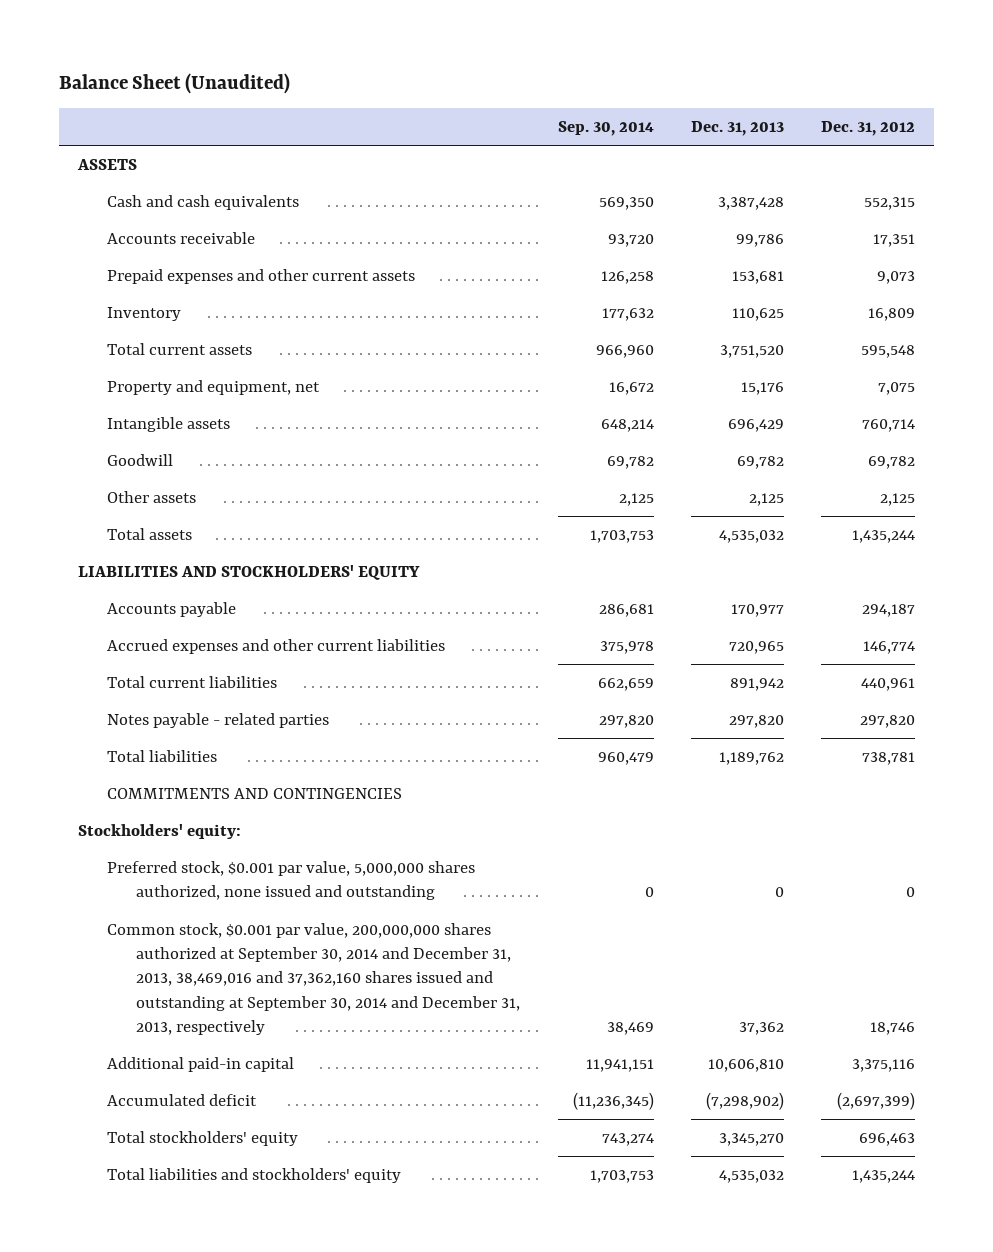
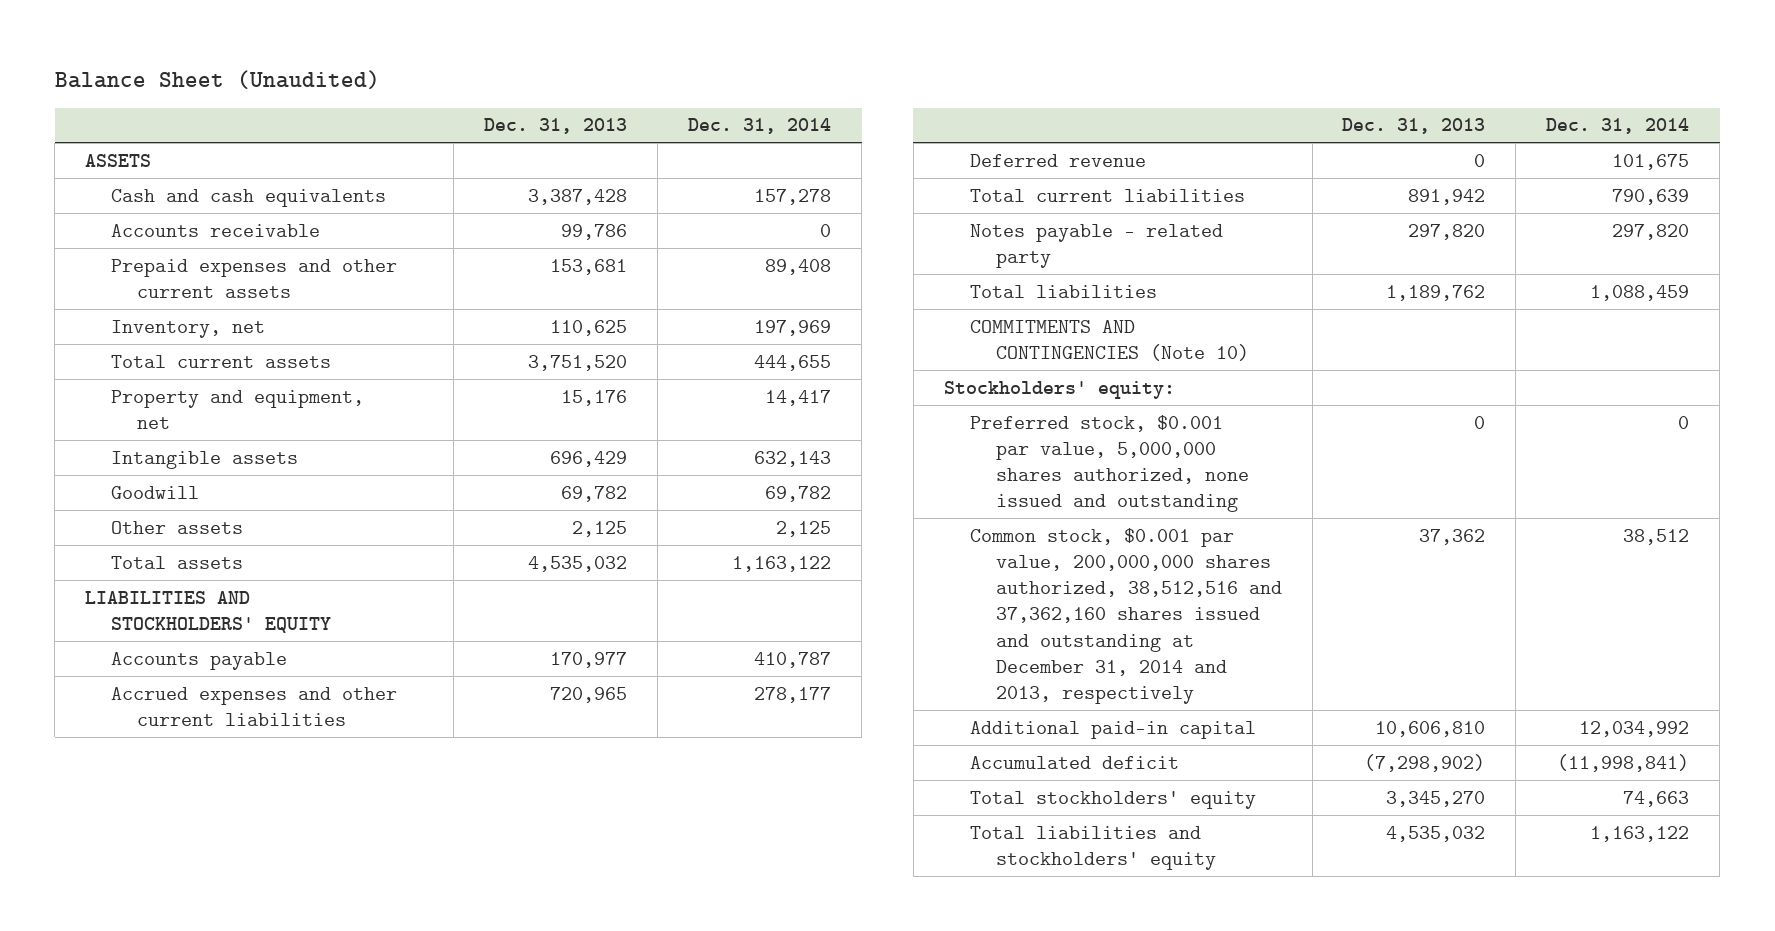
- | Sep. 30, 2014 | Dec. 31, 2013 | Dec. 31, 2012
+ | Dec. 31, 2013 | Dec. 31, 2014
- Inventory | 177,632 | 110,625 | 16,809
+ Inventory, net | 110,625 | 197,969
+ Deferred revenue | 0 | 101,675
- Notes payable - related parties | 297,820 | 297,820 | 297,820
+ Notes payable - related party | 297,820 | 297,820
- COMMITMENTS AND CONTINGENCIES
+ COMMITMENTS AND CONTINGENCIES (Note 10)
- Common stock, $0.001 par value, 200,000,000 shares authorized at September 30, 2014 and December 31, 2013, 38,469,016 and 37,362,160 shares issued and outstanding at September 30, 2014 and December 31, 2013, respectively | 38,469 | 37,362 | 18,746
+ Common stock, $0.001 par value, 200,000,000 shares authorized, 38,512,516 and 37,362,160 shares issued and outstanding at December 31, 2014 and 2013, respectively | 37,362 | 38,512

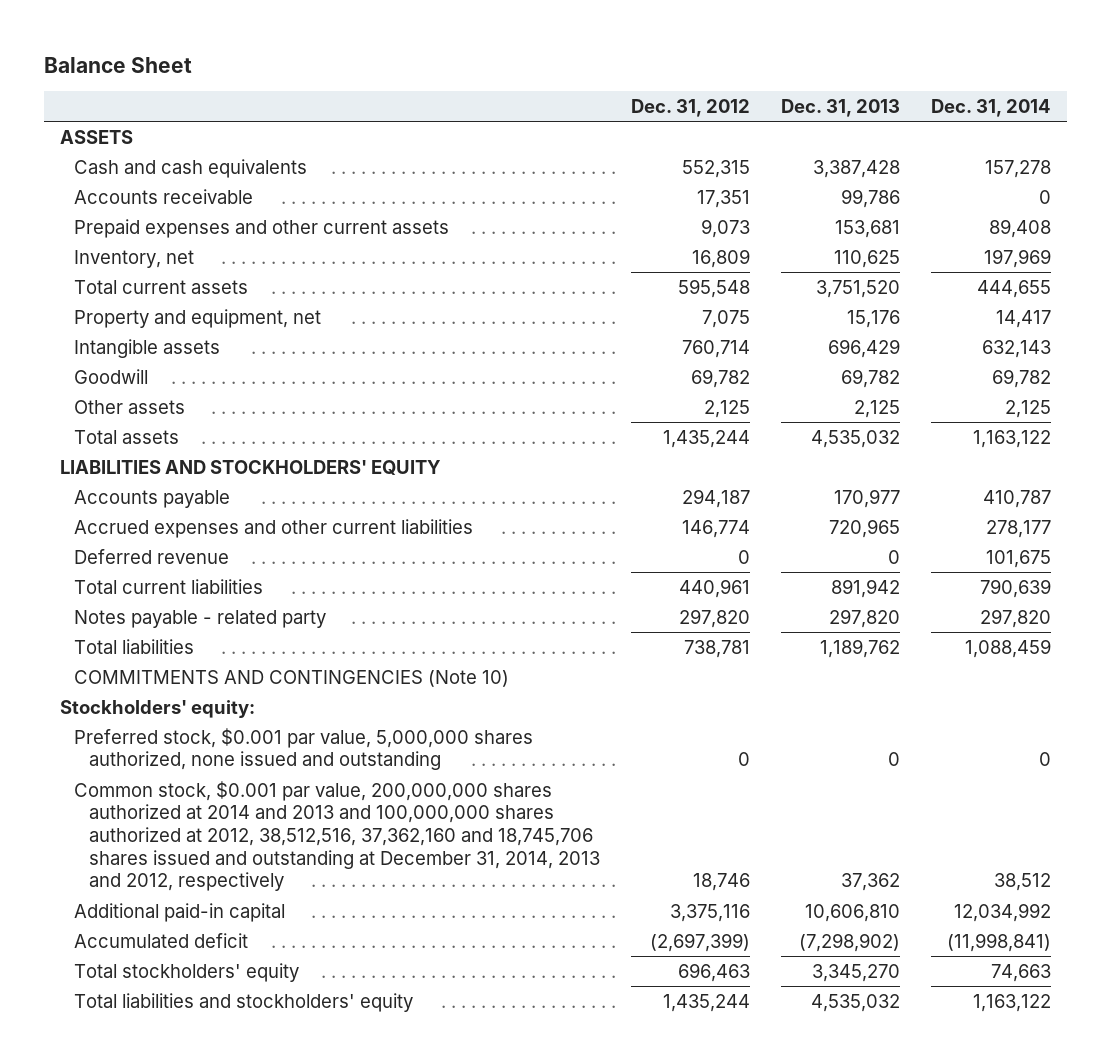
- Balance Sheet (Unaudited)
+ Balance Sheet
- | Dec. 31, 2013 | Dec. 31, 2014
+ | Dec. 31, 2012 | Dec. 31, 2013 | Dec. 31, 2014
- Common stock, $0.001 par value, 200,000,000 shares authorized, 38,512,516 and 37,362,160 shares issued and outstanding at December 31, 2014 and 2013, respectively | 37,362 | 38,512
+ Common stock, $0.001 par value, 200,000,000 shares authorized at 2014 and 2013 and 100,000,000 shares authorized at 2012, 38,512,516, 37,362,160 and 18,745,706 shares issued and outstanding at December 31, 2014, 2013 and 2012, respectively | 18,746 | 37,362 | 38,512

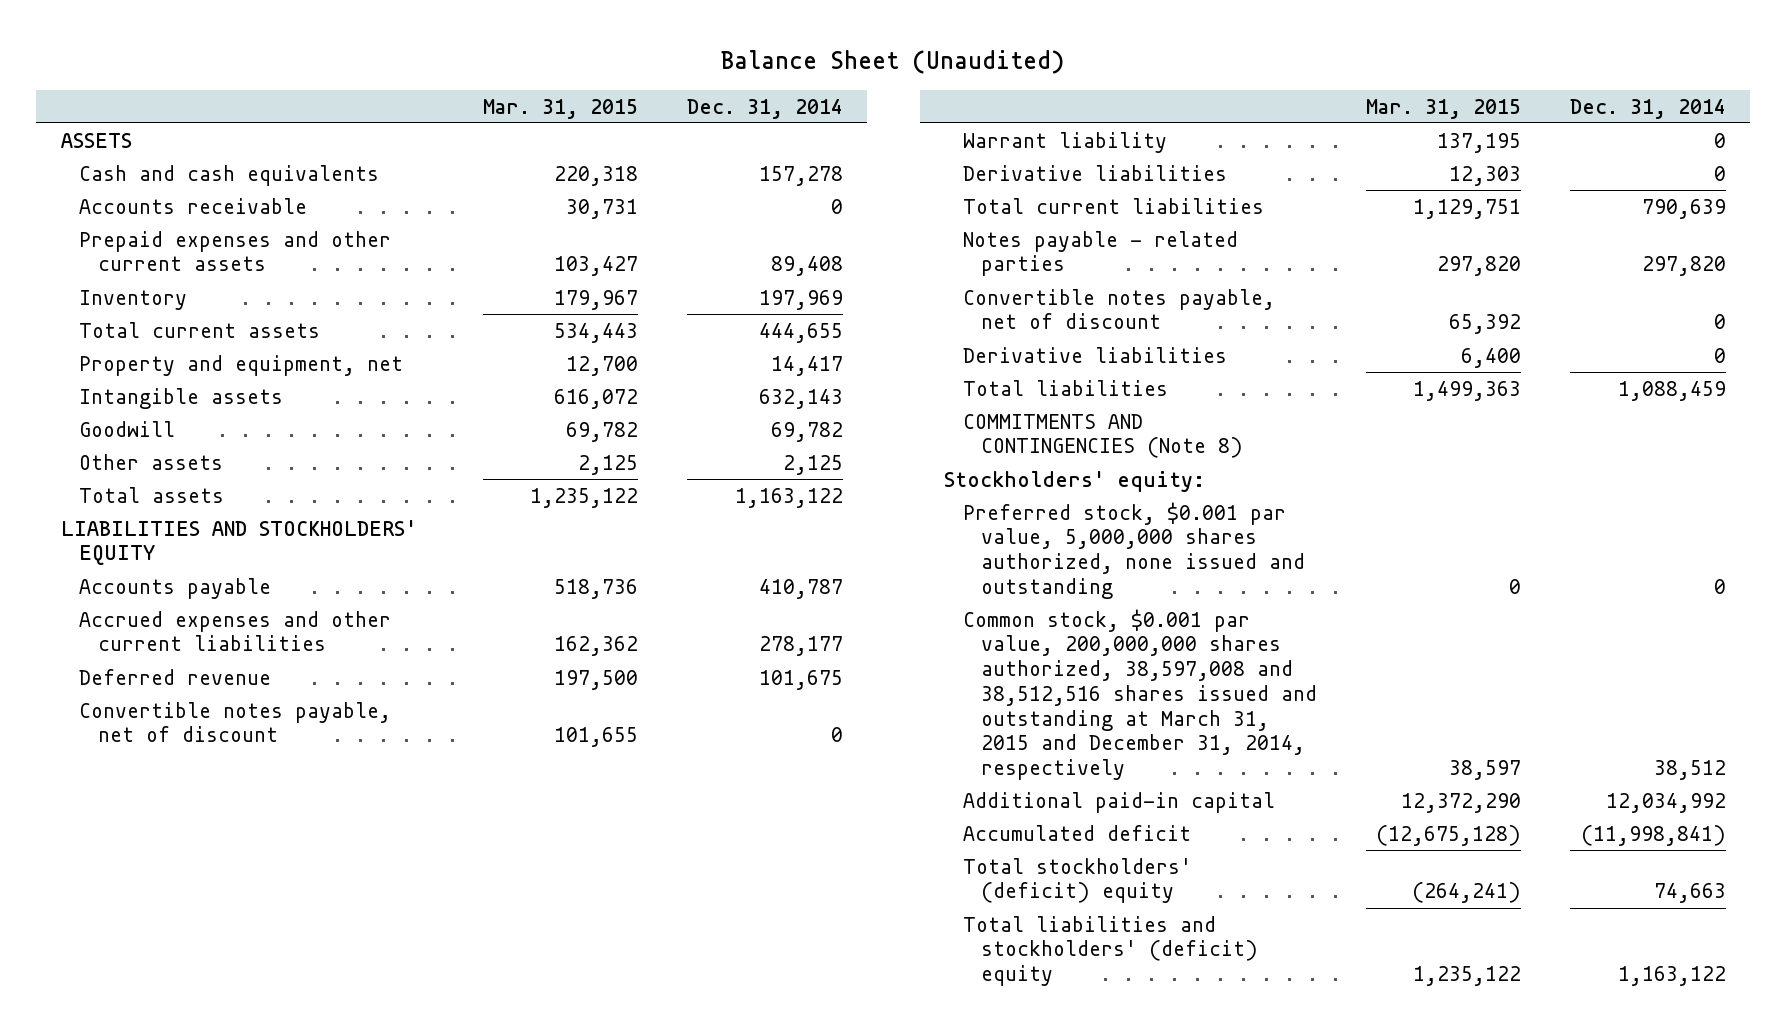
- Balance Sheet
+ Balance Sheet (Unaudited)
- | Dec. 31, 2012 | Dec. 31, 2013 | Dec. 31, 2014
+ | Mar. 31, 2015 | Dec. 31, 2014
- Inventory, net | 16,809 | 110,625 | 197,969
+ Inventory | 179,967 | 197,969
+ Convertible notes payable, net of discount | 101,655 | 0
+ Warrant liability | 137,195 | 0
+ Derivative liabilities | 12,303 | 0
- Notes payable - related party | 297,820 | 297,820 | 297,820
+ Notes payable - related parties | 297,820 | 297,820
+ Convertible notes payable, net of discount | 65,392 | 0
+ Derivative liabilities | 6,400 | 0
- COMMITMENTS AND CONTINGENCIES (Note 10)
+ COMMITMENTS AND CONTINGENCIES (Note 8)
- Common stock, $0.001 par value, 200,000,000 shares authorized at 2014 and 2013 and 100,000,000 shares authorized at 2012, 38,512,516, 37,362,160 and 18,745,706 shares issued and outstanding at December 31, 2014, 2013 and 2012, respectively | 18,746 | 37,362 | 38,512
+ Common stock, $0.001 par value, 200,000,000 shares authorized, 38,597,008 and 38,512,516 shares issued and outstanding at March 31, 2015 and December 31, 2014, respectively | 38,597 | 38,512
- Total stockholders' equity | 696,463 | 3,345,270 | 74,663
- Total liabilities and stockholders' equity | 1,435,244 | 4,535,032 | 1,163,122
+ Total stockholders' (deficit) equity | (264,241) | 74,663
+ Total liabilities and stockholders' (deficit) equity | 1,235,122 | 1,163,122

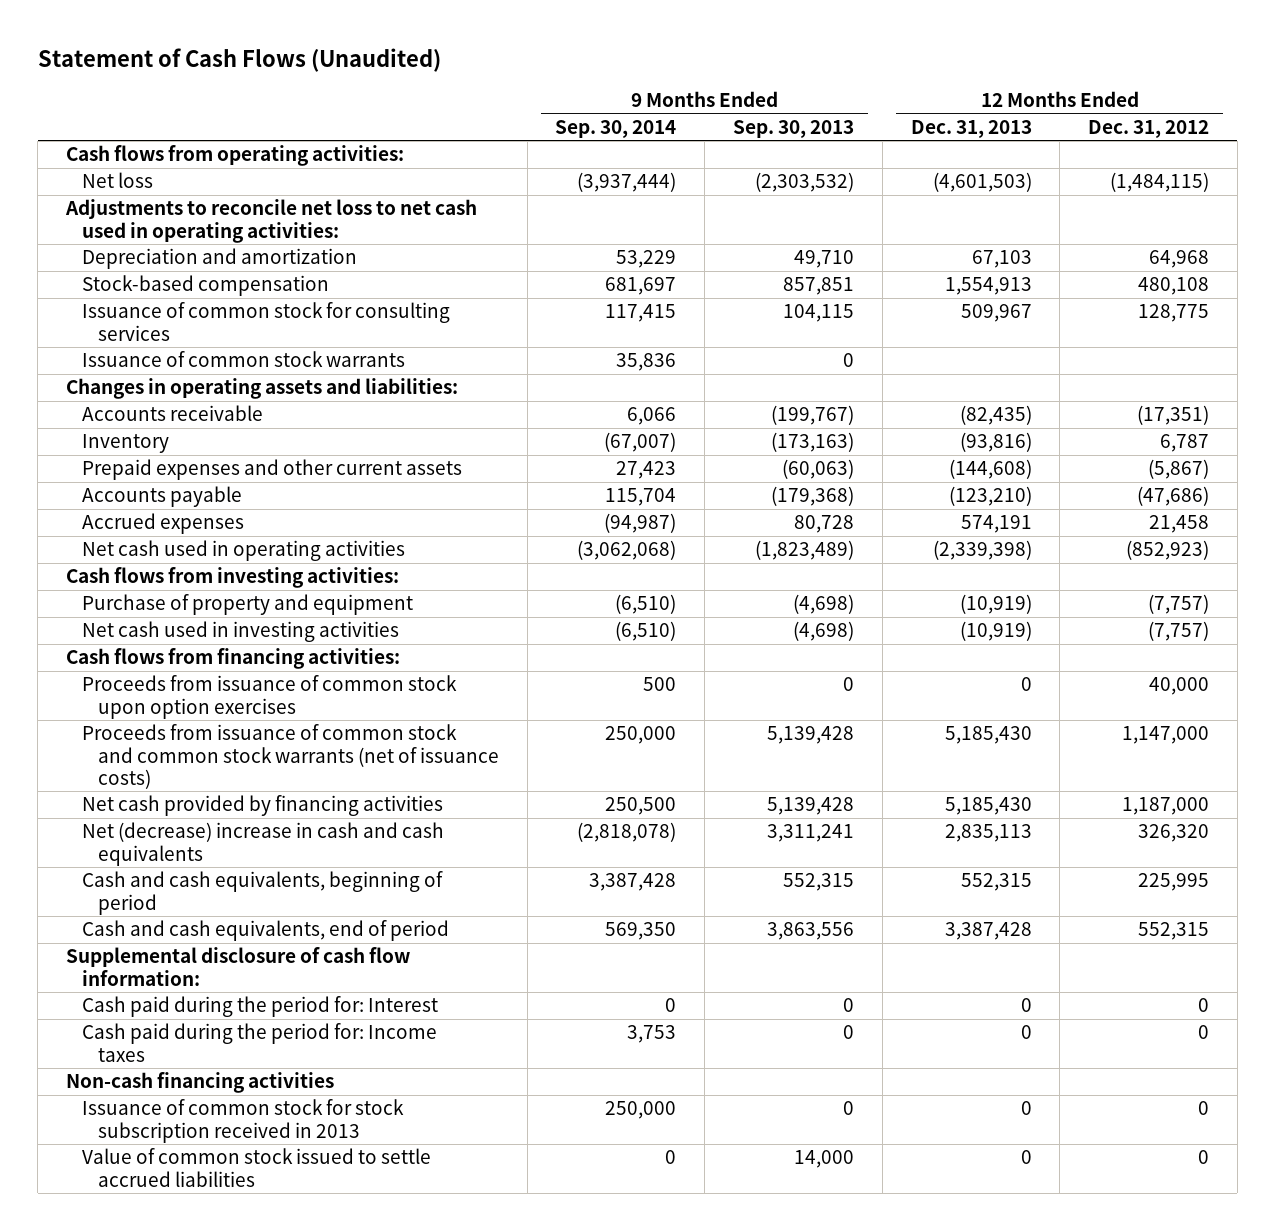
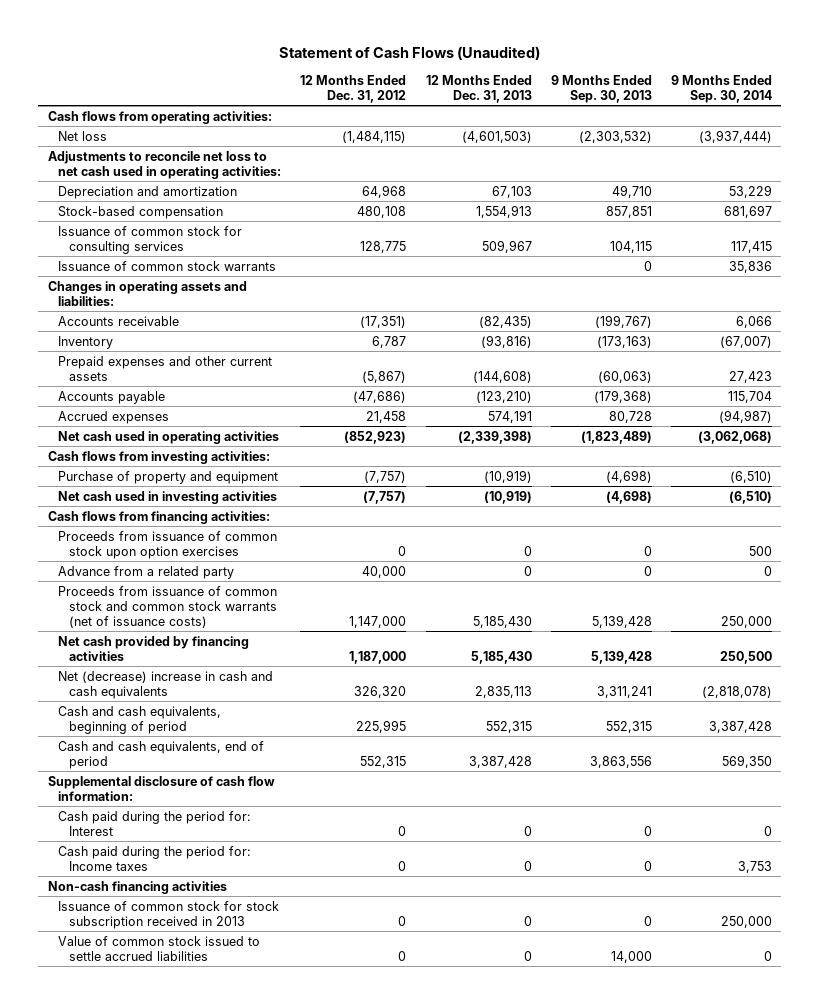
- | 9 Months Ended Sep. 30, 2014 | 9 Months Ended Sep. 30, 2013 | 12 Months Ended Dec. 31, 2013 | 12 Months Ended Dec. 31, 2012
+ | 12 Months Ended Dec. 31, 2012 | 12 Months Ended Dec. 31, 2013 | 9 Months Ended Sep. 30, 2013 | 9 Months Ended Sep. 30, 2014
- Proceeds from issuance of common stock upon option exercises | 500 | 0 | 0 | 40,000
+ Proceeds from issuance of common stock upon option exercises | 0 | 0 | 0 | 500
+ Advance from a related party | 40,000 | 0 | 0 | 0

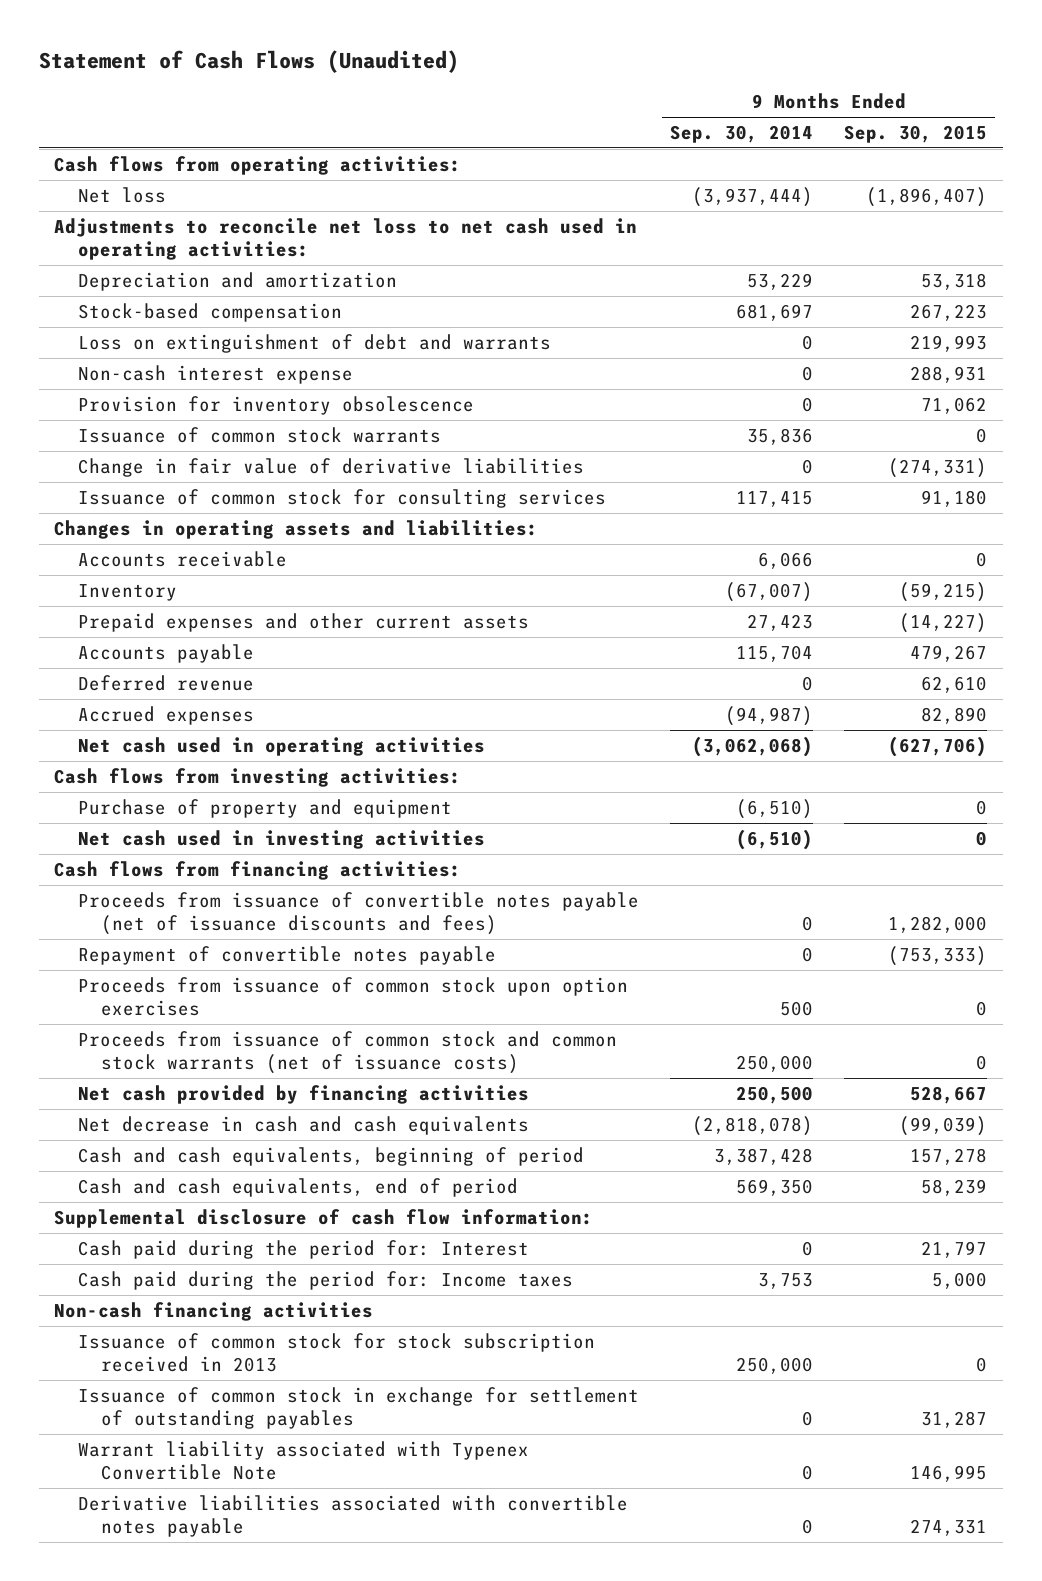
- | 12 Months Ended Dec. 31, 2012 | 12 Months Ended Dec. 31, 2013 | 9 Months Ended Sep. 30, 2013 | 9 Months Ended Sep. 30, 2014
+ | 9 Months Ended Sep. 30, 2014 | 9 Months Ended Sep. 30, 2015
+ Loss on extinguishment of debt and warrants | 0 | 219,993
+ Non-cash interest expense | 0 | 288,931
+ Provision for inventory obsolescence | 0 | 71,062
+ Change in fair value of derivative liabilities | 0 | (274,331)
moved down: Issuance of common stock for consulting services | 117,415 | 91,180
+ Deferred revenue | 0 | 62,610
+ Proceeds from issuance of convertible notes payable (net of issuance discounts and fees) | 0 | 1,282,000
+ Repayment of convertible notes payable | 0 | (753,333)
- Advance from a related party | 40,000 | 0 | 0 | 0
- Net (decrease) increase in cash and cash equivalents | 326,320 | 2,835,113 | 3,311,241 | (2,818,078)
+ Net decrease in cash and cash equivalents | (2,818,078) | (99,039)
- Value of common stock issued to settle accrued liabilities | 0 | 0 | 14,000 | 0
+ Issuance of common stock in exchange for settlement of outstanding payables | 0 | 31,287
+ Warrant liability associated with Typenex Convertible Note | 0 | 146,995
+ Derivative liabilities associated with convertible notes payable | 0 | 274,331

